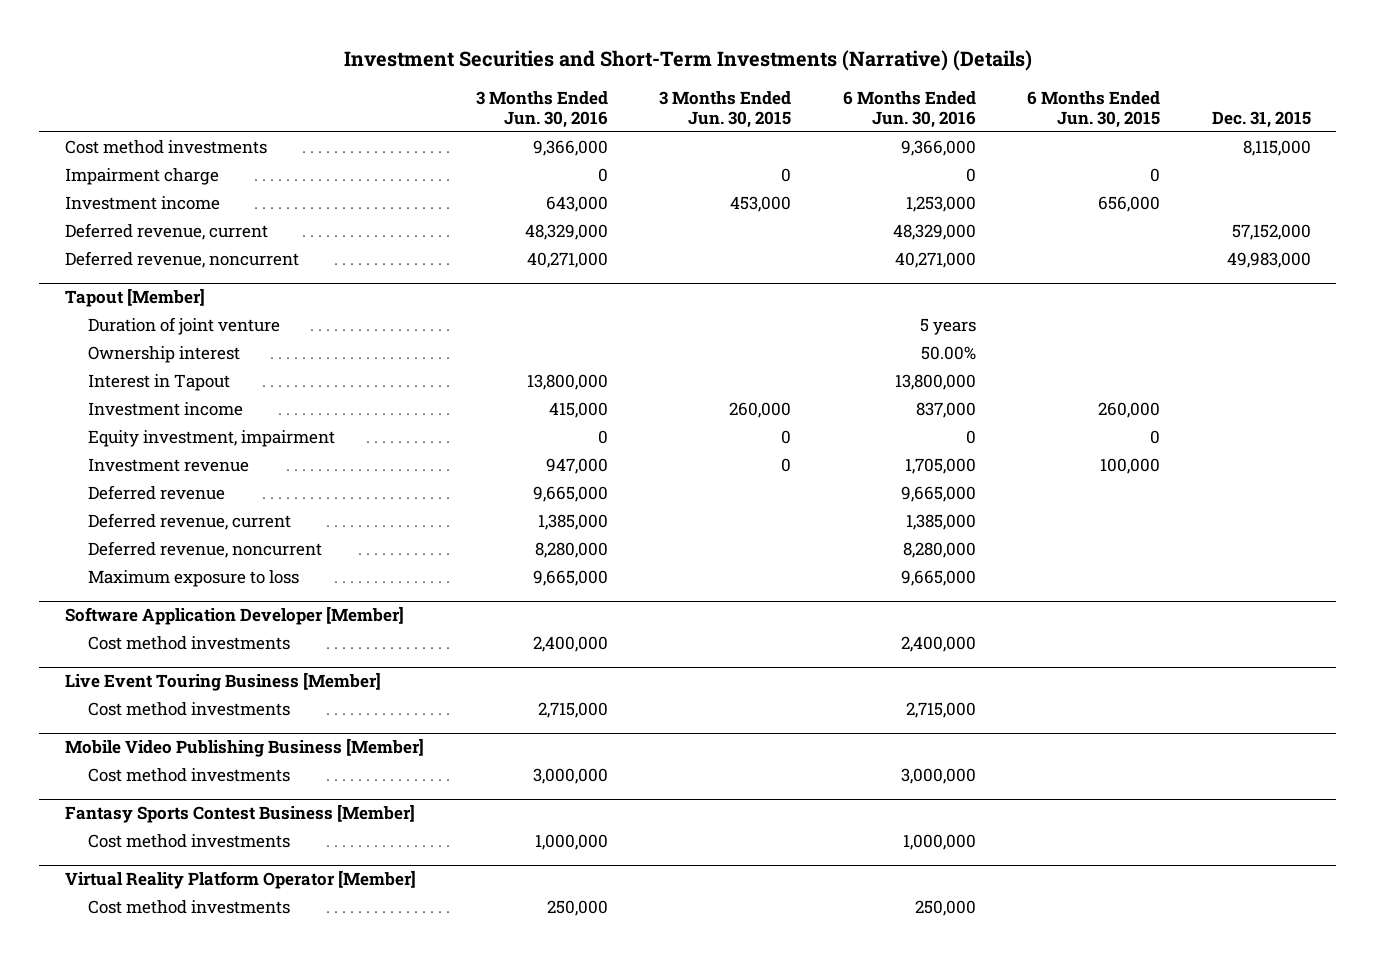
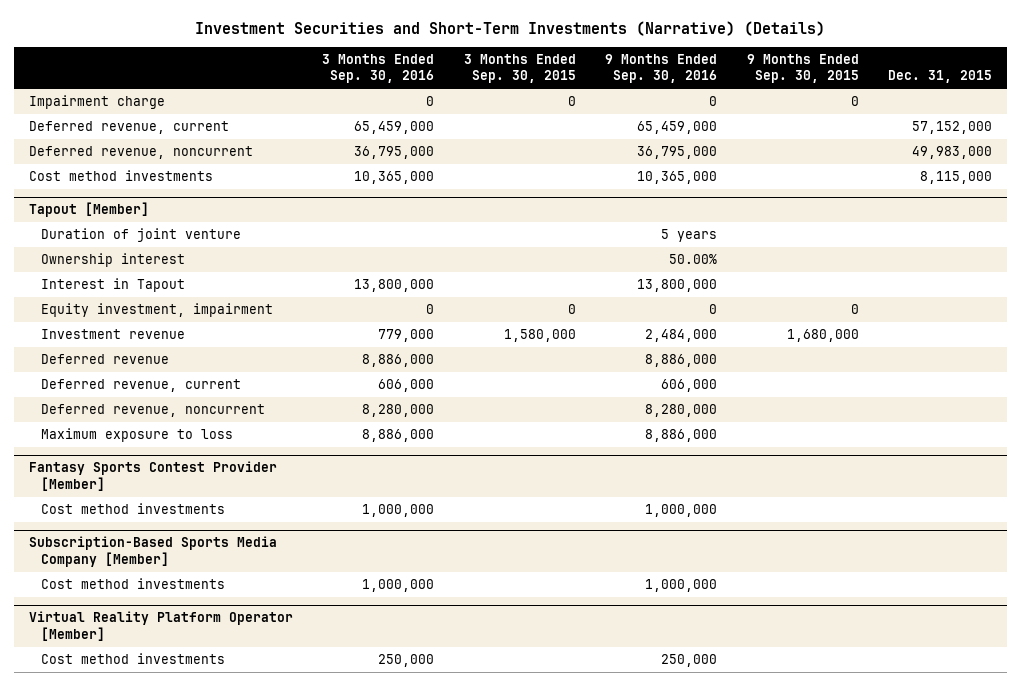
- | 3 Months Ended Jun. 30, 2016 | 3 Months Ended Jun. 30, 2015 | 6 Months Ended Jun. 30, 2016 | 6 Months Ended Jun. 30, 2015 | Dec. 31, 2015
+ | 3 Months Ended Sep. 30, 2016 | 3 Months Ended Sep. 30, 2015 | 9 Months Ended Sep. 30, 2016 | 9 Months Ended Sep. 30, 2015 | Dec. 31, 2015
- Investment income | 643,000 | 453,000 | 1,253,000 | 656,000 |
moved down: Cost method investments | 10,365,000 | | 10,365,000 | | 8,115,000
@ Tapout [Member]
- Investment income | 415,000 | 260,000 | 837,000 | 260,000 |
- Software Application Developer [Member]
- Cost method investments | 2,400,000 | | 2,400,000 | |
- Live Event Touring Business [Member]
- Cost method investments | 2,715,000 | | 2,715,000 | |
- Mobile Video Publishing Business [Member]
- Cost method investments | 3,000,000 | | 3,000,000 | |
- Fantasy Sports Contest Business [Member]
+ Fantasy Sports Contest Provider [Member]
+ Subscription-Based Sports Media Company [Member]
+ Cost method investments | 1,000,000 | | 1,000,000 | |

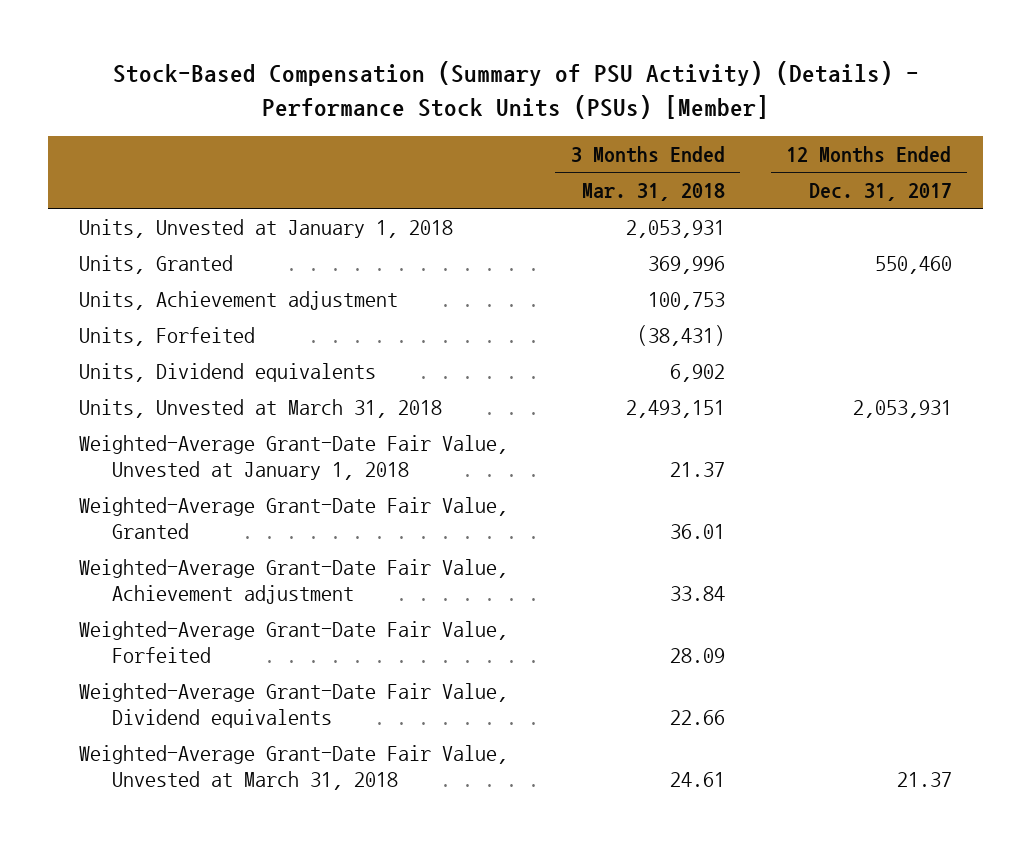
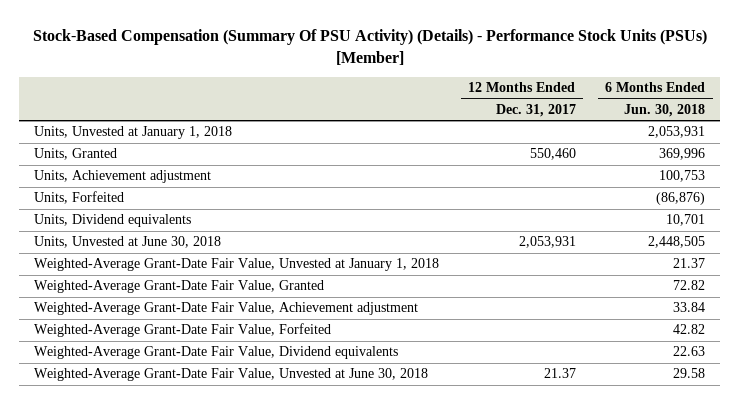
- Stock-Based Compensation (Summary of PSU Activity) (Details) - Performance Stock Units (PSUs) [Member]
+ Stock-Based Compensation (Summary Of PSU Activity) (Details) - Performance Stock Units (PSUs) [Member]
- | 3 Months Ended Mar. 31, 2018 | 12 Months Ended Dec. 31, 2017
+ | 12 Months Ended Dec. 31, 2017 | 6 Months Ended Jun. 30, 2018
- Units, Unvested at March 31, 2018 | 2,493,151 | 2,053,931
+ Units, Unvested at June 30, 2018 | 2,053,931 | 2,448,505
- Weighted-Average Grant-Date Fair Value, Unvested at March 31, 2018 | 24.61 | 21.37
+ Weighted-Average Grant-Date Fair Value, Unvested at June 30, 2018 | 21.37 | 29.58

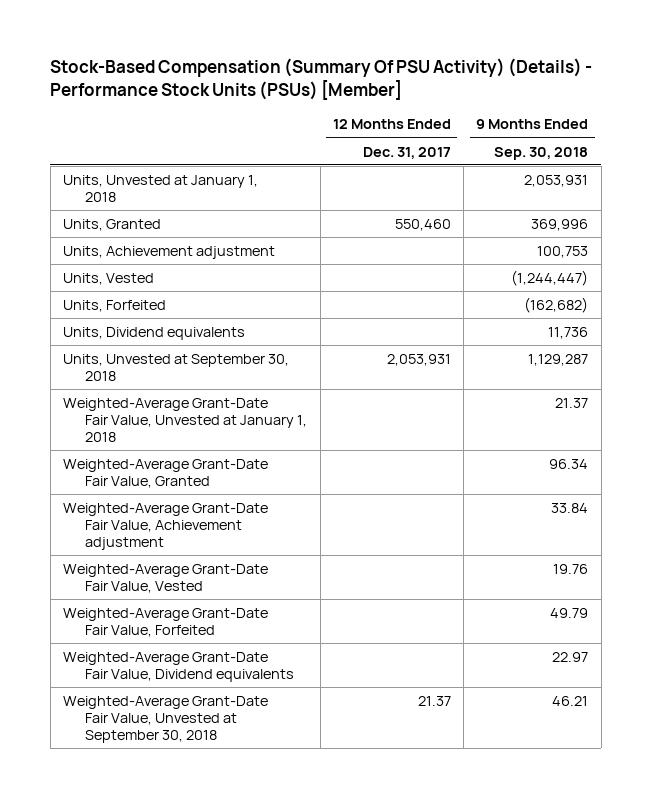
- | 12 Months Ended Dec. 31, 2017 | 6 Months Ended Jun. 30, 2018
+ | 12 Months Ended Dec. 31, 2017 | 9 Months Ended Sep. 30, 2018
+ Units, Vested | | (1,244,447)
- Units, Unvested at June 30, 2018 | 2,053,931 | 2,448,505
+ Units, Unvested at September 30, 2018 | 2,053,931 | 1,129,287
+ Weighted-Average Grant-Date Fair Value, Vested | | 19.76
- Weighted-Average Grant-Date Fair Value, Unvested at June 30, 2018 | 21.37 | 29.58
+ Weighted-Average Grant-Date Fair Value, Unvested at September 30, 2018 | 21.37 | 46.21

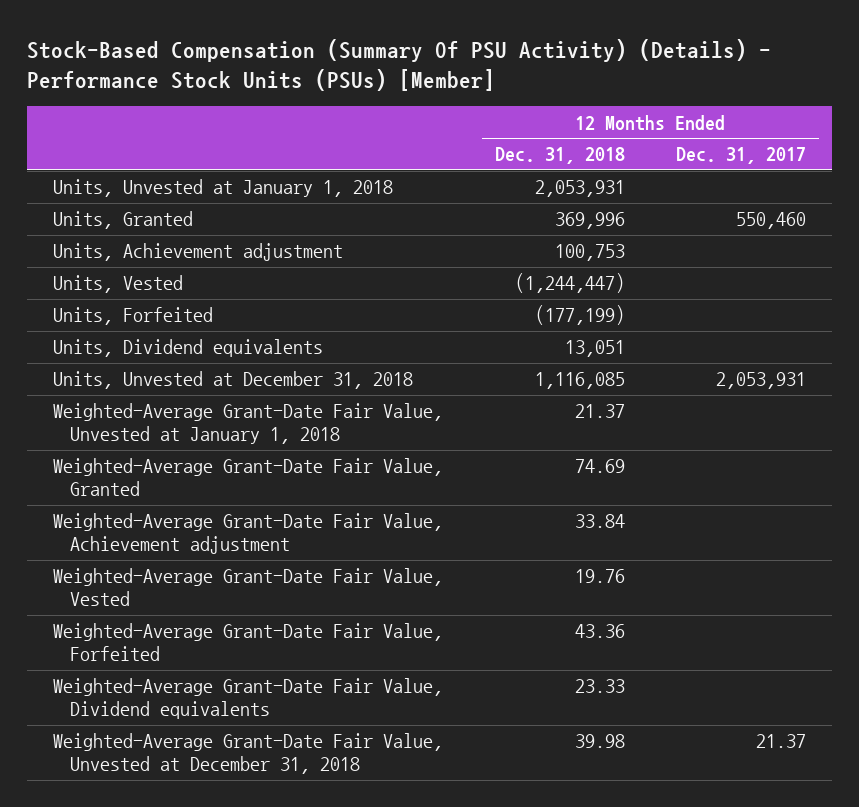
- | 12 Months Ended Dec. 31, 2017 | 9 Months Ended Sep. 30, 2018
+ | 12 Months Ended Dec. 31, 2018 | 12 Months Ended Dec. 31, 2017
- Units, Unvested at September 30, 2018 | 2,053,931 | 1,129,287
+ Units, Unvested at December 31, 2018 | 1,116,085 | 2,053,931
- Weighted-Average Grant-Date Fair Value, Unvested at September 30, 2018 | 21.37 | 46.21
+ Weighted-Average Grant-Date Fair Value, Unvested at December 31, 2018 | 39.98 | 21.37

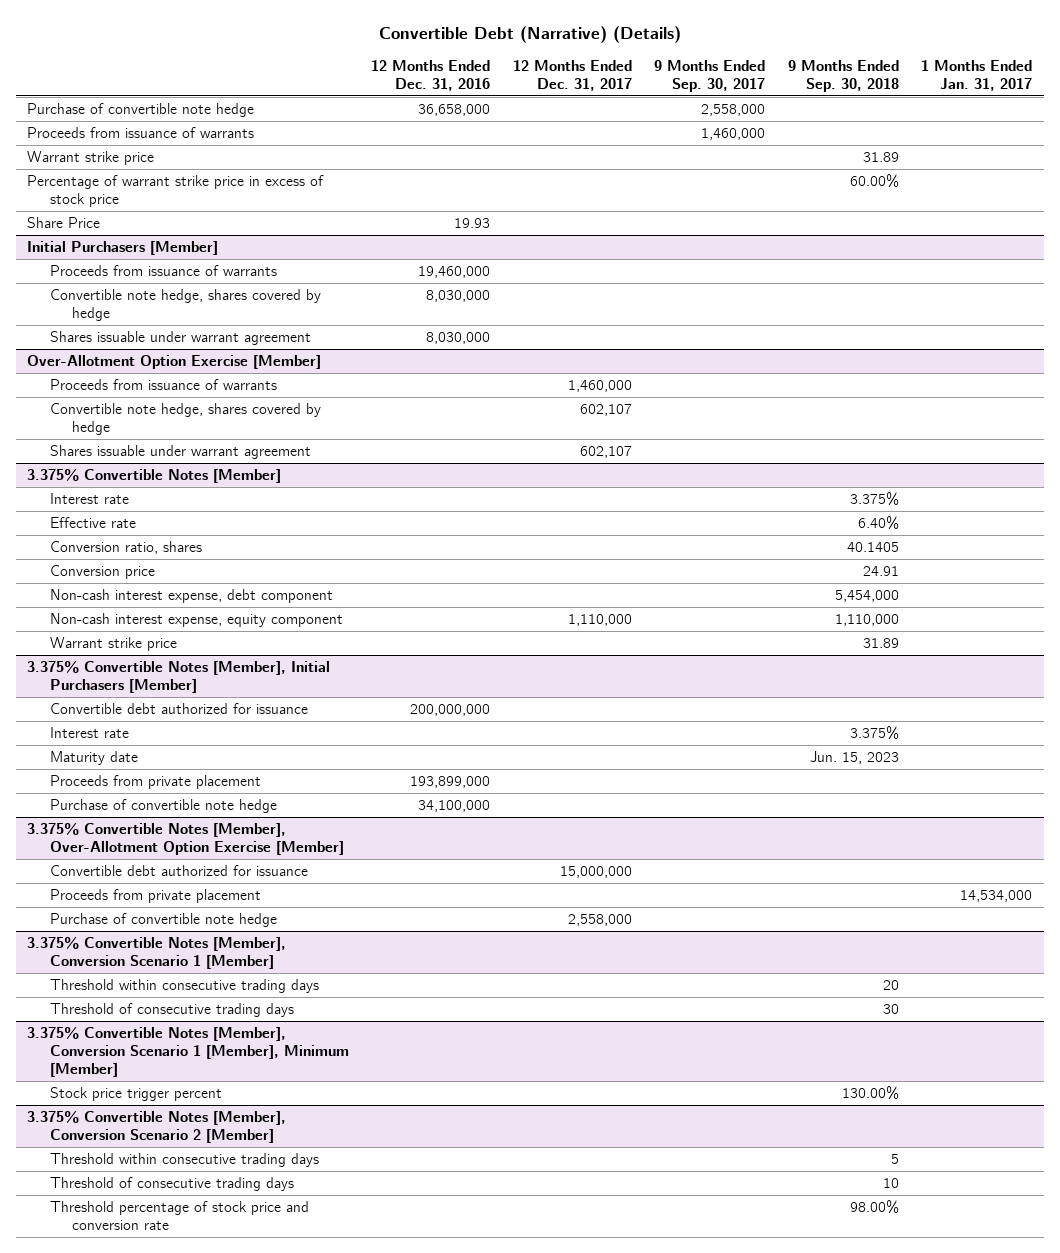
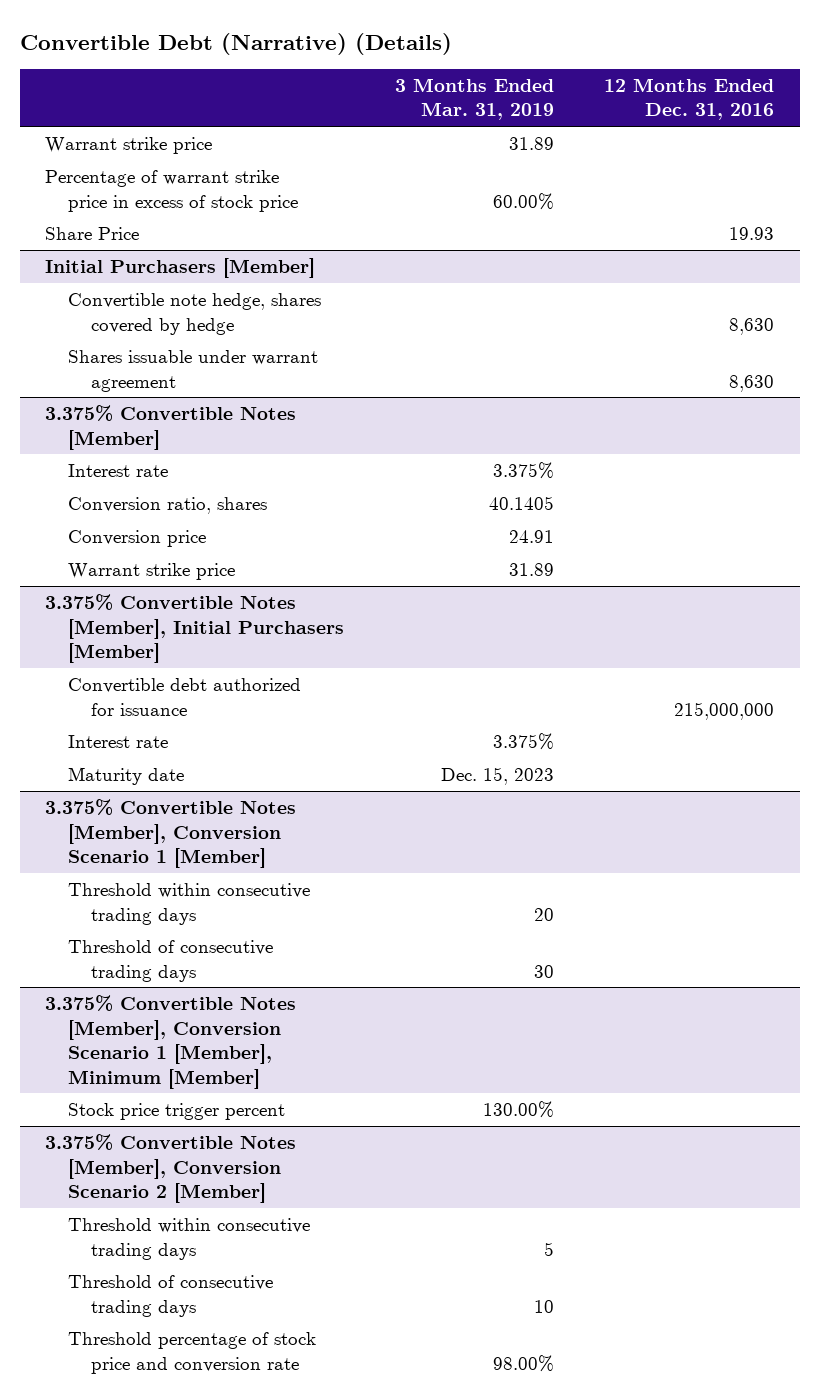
- | 12 Months Ended Dec. 31, 2016 | 12 Months Ended Dec. 31, 2017 | 9 Months Ended Sep. 30, 2017 | 9 Months Ended Sep. 30, 2018 | 1 Months Ended Jan. 31, 2017
+ | 3 Months Ended Mar. 31, 2019 | 12 Months Ended Dec. 31, 2016
- Purchase of convertible note hedge | 36,658,000 | | 2,558,000 | |
- Proceeds from issuance of warrants | | | 1,460,000 | |
@ Initial Purchasers [Member]
- Proceeds from issuance of warrants | 19,460,000 | | | |
- Convertible note hedge, shares covered by hedge | 8,030,000 | | | |
- Shares issuable under warrant agreement | 8,030,000 | | | |
- Over-Allotment Option Exercise [Member]
- Proceeds from issuance of warrants | | 1,460,000 | | |
- Convertible note hedge, shares covered by hedge | | 602,107 | | |
- Shares issuable under warrant agreement | | 602,107 | | |
@ Initial Purchasers [Member]
+ Convertible note hedge, shares covered by hedge | | 8,630
+ Shares issuable under warrant agreement | | 8,630
@ 3.375% Convertible Notes [Member]
- Effective rate | | | | 6.40% |
- Non-cash interest expense, debt component | | | | 5,454,000 |
- Non-cash interest expense, equity component | | 1,110,000 | | 1,110,000 |
@ 3.375% Convertible Notes [Member], Initial Purchasers [Member]
- Convertible debt authorized for issuance | 200,000,000 | | | |
+ Convertible debt authorized for issuance | | 215,000,000
- Proceeds from private placement | 193,899,000 | | | |
- Purchase of convertible note hedge | 34,100,000 | | | |
- 3.375% Convertible Notes [Member], Over-Allotment Option Exercise [Member]
- Convertible debt authorized for issuance | | 15,000,000 | | |
- Proceeds from private placement | | | | | 14,534,000
- Purchase of convertible note hedge | | 2,558,000 | | |

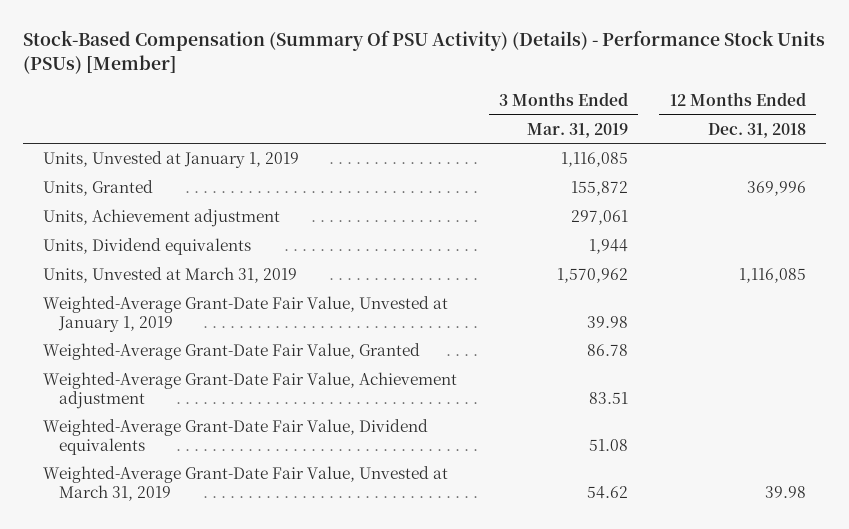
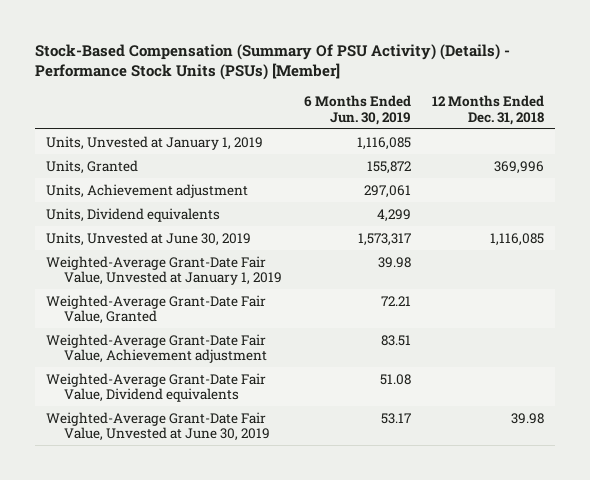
- | 3 Months Ended Mar. 31, 2019 | 12 Months Ended Dec. 31, 2018
+ | 6 Months Ended Jun. 30, 2019 | 12 Months Ended Dec. 31, 2018
- Units, Unvested at March 31, 2019 | 1,570,962 | 1,116,085
+ Units, Unvested at June 30, 2019 | 1,573,317 | 1,116,085
- Weighted-Average Grant-Date Fair Value, Unvested at March 31, 2019 | 54.62 | 39.98
+ Weighted-Average Grant-Date Fair Value, Unvested at June 30, 2019 | 53.17 | 39.98

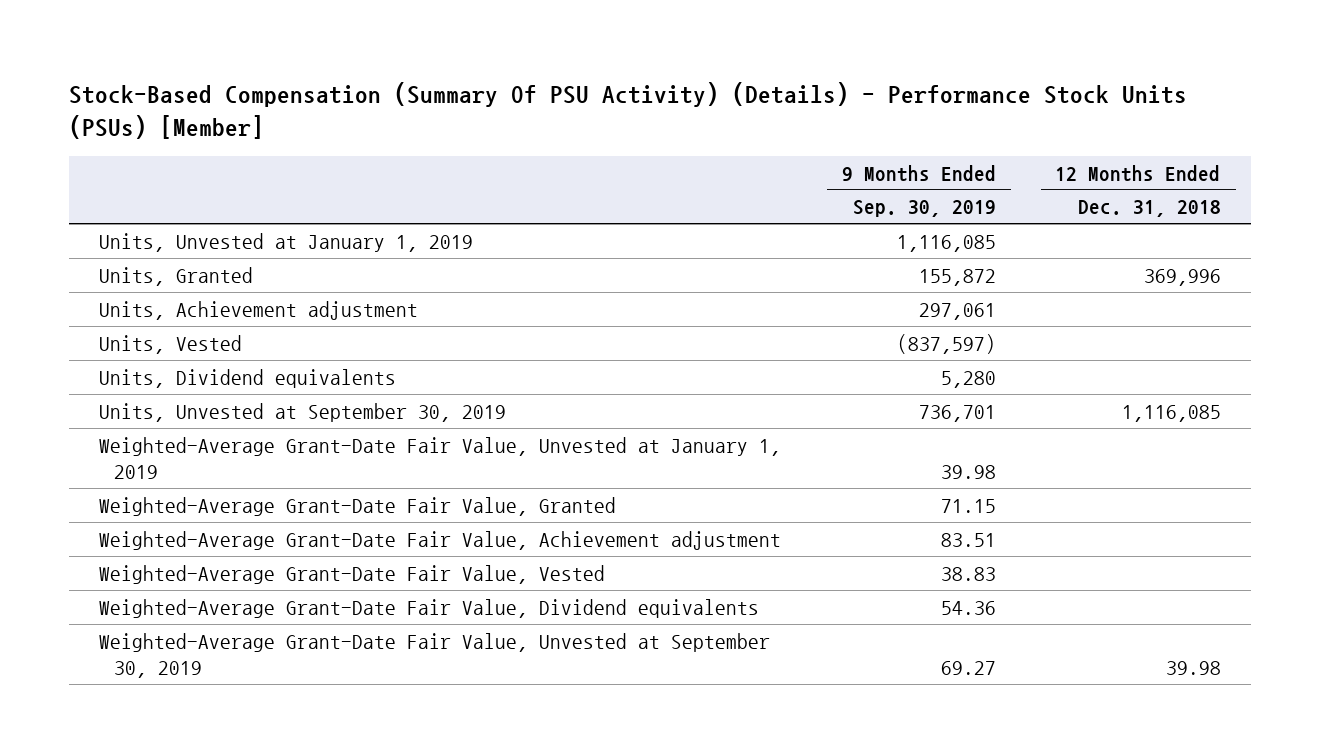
- | 6 Months Ended Jun. 30, 2019 | 12 Months Ended Dec. 31, 2018
+ | 9 Months Ended Sep. 30, 2019 | 12 Months Ended Dec. 31, 2018
+ Units, Vested | (837,597) |
- Units, Unvested at June 30, 2019 | 1,573,317 | 1,116,085
+ Units, Unvested at September 30, 2019 | 736,701 | 1,116,085
+ Weighted-Average Grant-Date Fair Value, Vested | 38.83 |
- Weighted-Average Grant-Date Fair Value, Unvested at June 30, 2019 | 53.17 | 39.98
+ Weighted-Average Grant-Date Fair Value, Unvested at September 30, 2019 | 69.27 | 39.98

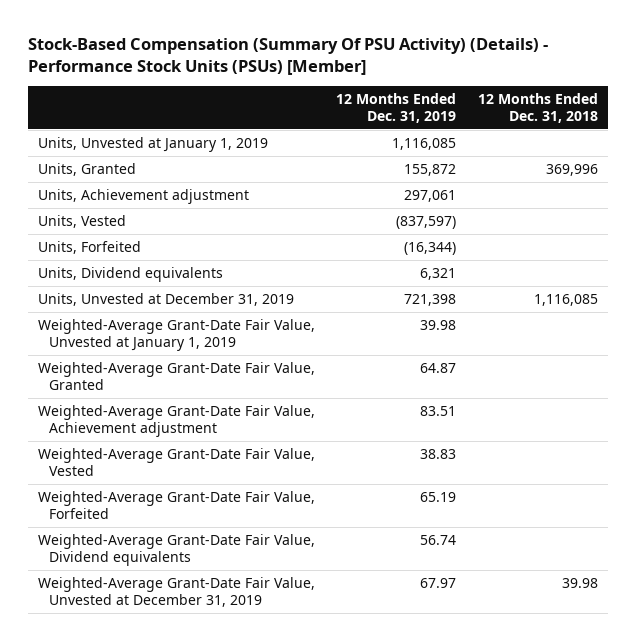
- | 9 Months Ended Sep. 30, 2019 | 12 Months Ended Dec. 31, 2018
+ | 12 Months Ended Dec. 31, 2019 | 12 Months Ended Dec. 31, 2018
+ Units, Forfeited | (16,344) |
- Units, Unvested at September 30, 2019 | 736,701 | 1,116,085
+ Units, Unvested at December 31, 2019 | 721,398 | 1,116,085
+ Weighted-Average Grant-Date Fair Value, Forfeited | 65.19 |
- Weighted-Average Grant-Date Fair Value, Unvested at September 30, 2019 | 69.27 | 39.98
+ Weighted-Average Grant-Date Fair Value, Unvested at December 31, 2019 | 67.97 | 39.98

